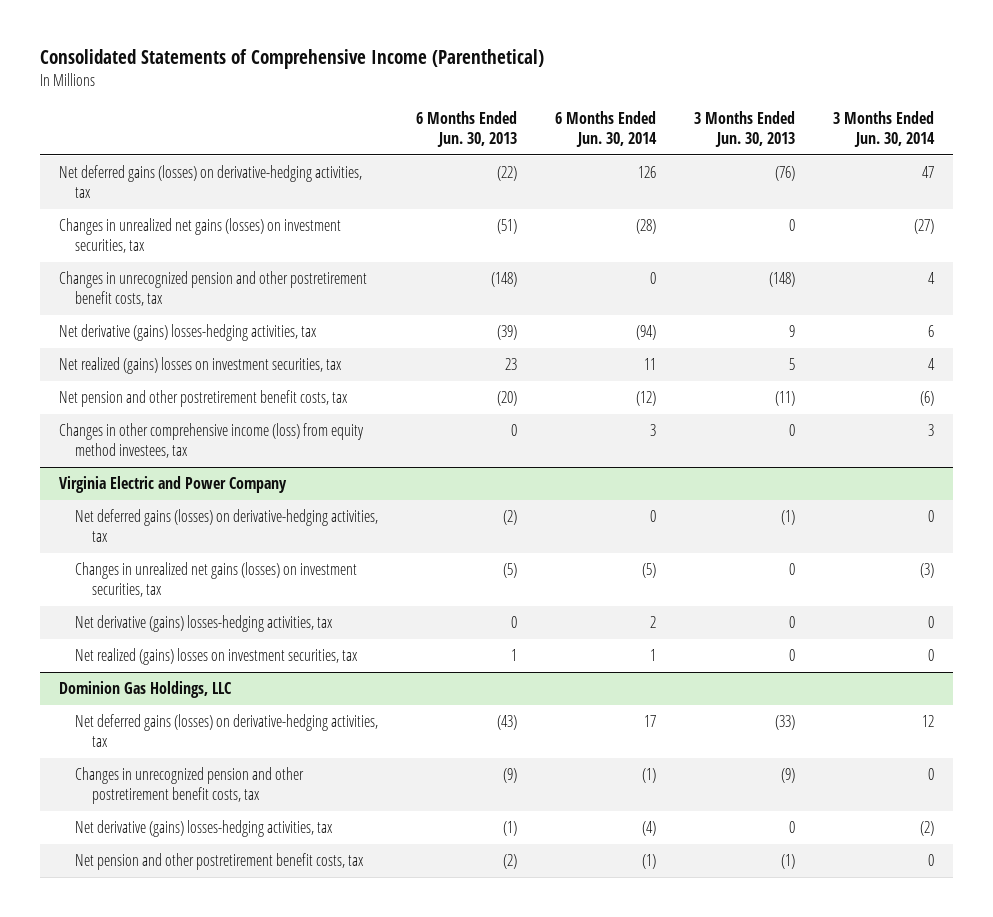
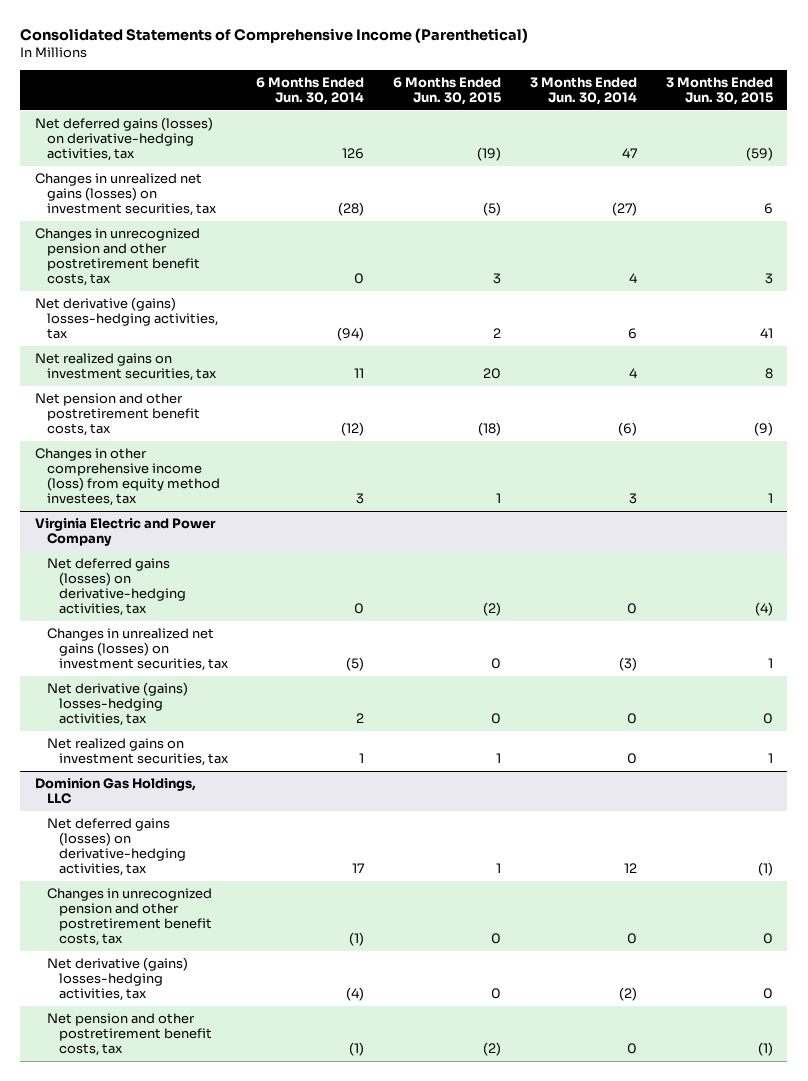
- | 6 Months Ended Jun. 30, 2013 | 6 Months Ended Jun. 30, 2014 | 3 Months Ended Jun. 30, 2013 | 3 Months Ended Jun. 30, 2014
+ | 6 Months Ended Jun. 30, 2014 | 6 Months Ended Jun. 30, 2015 | 3 Months Ended Jun. 30, 2014 | 3 Months Ended Jun. 30, 2015
- Net realized (gains) losses on investment securities, tax | 23 | 11 | 5 | 4
+ Net realized gains on investment securities, tax | 11 | 20 | 4 | 8
@ Virginia Electric and Power Company
- Net realized (gains) losses on investment securities, tax | 1 | 1 | 0 | 0
+ Net realized gains on investment securities, tax | 1 | 1 | 0 | 1

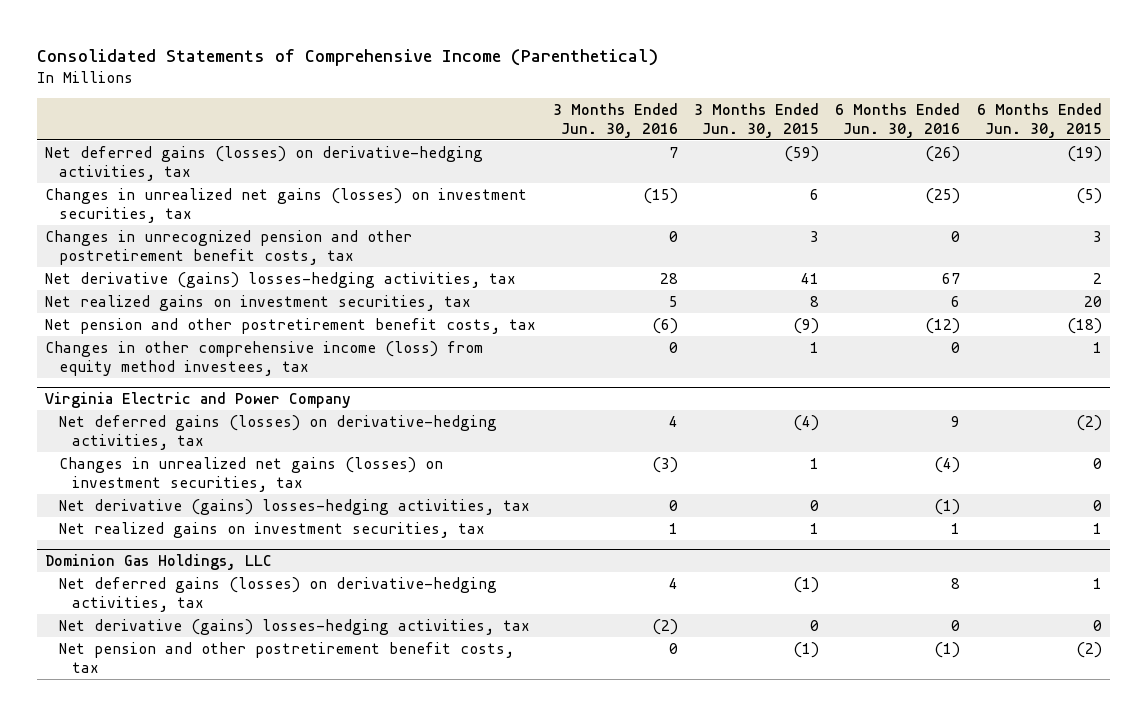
- | 6 Months Ended Jun. 30, 2014 | 6 Months Ended Jun. 30, 2015 | 3 Months Ended Jun. 30, 2014 | 3 Months Ended Jun. 30, 2015
+ | 3 Months Ended Jun. 30, 2016 | 3 Months Ended Jun. 30, 2015 | 6 Months Ended Jun. 30, 2016 | 6 Months Ended Jun. 30, 2015
@ Dominion Gas Holdings, LLC
- Changes in unrecognized pension and other postretirement benefit costs, tax | (1) | 0 | 0 | 0

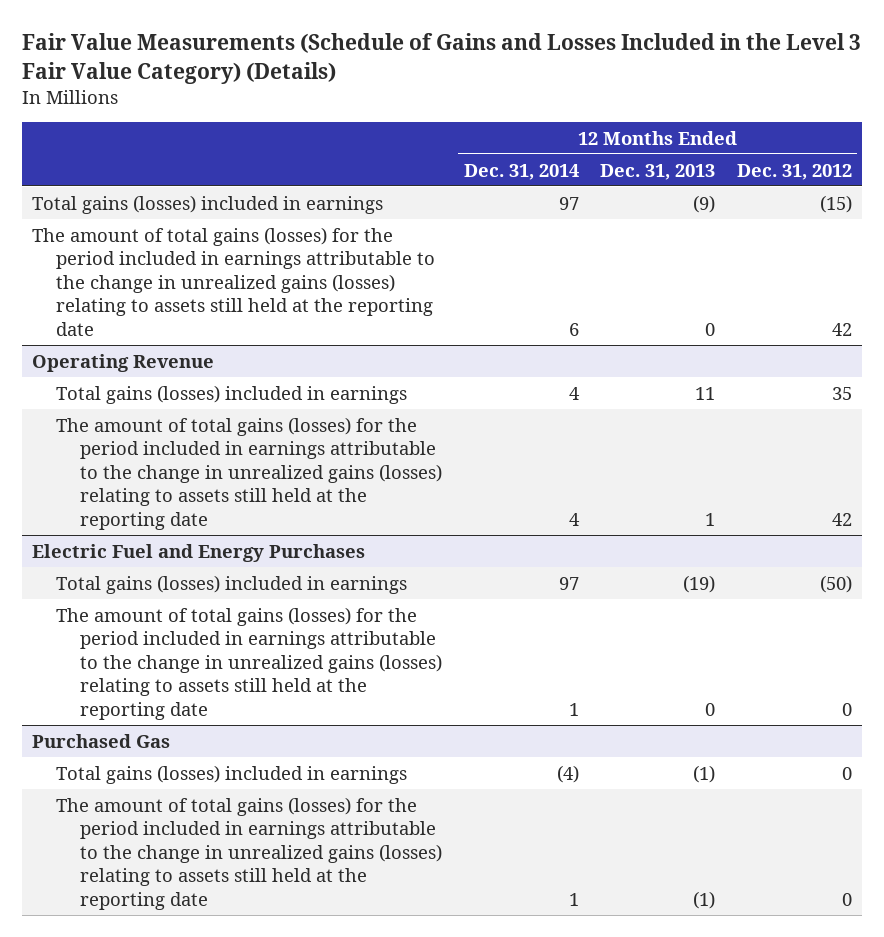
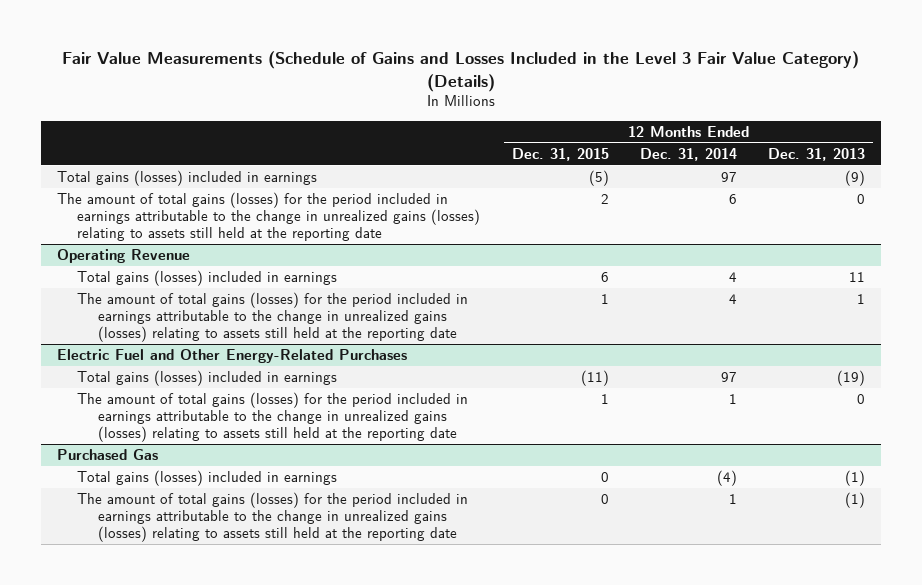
- | 12 Months Ended Dec. 31, 2014 | 12 Months Ended Dec. 31, 2013 | 12 Months Ended Dec. 31, 2012
+ | 12 Months Ended Dec. 31, 2015 | 12 Months Ended Dec. 31, 2014 | 12 Months Ended Dec. 31, 2013
- Electric Fuel and Energy Purchases
+ Electric Fuel and Other Energy-Related Purchases

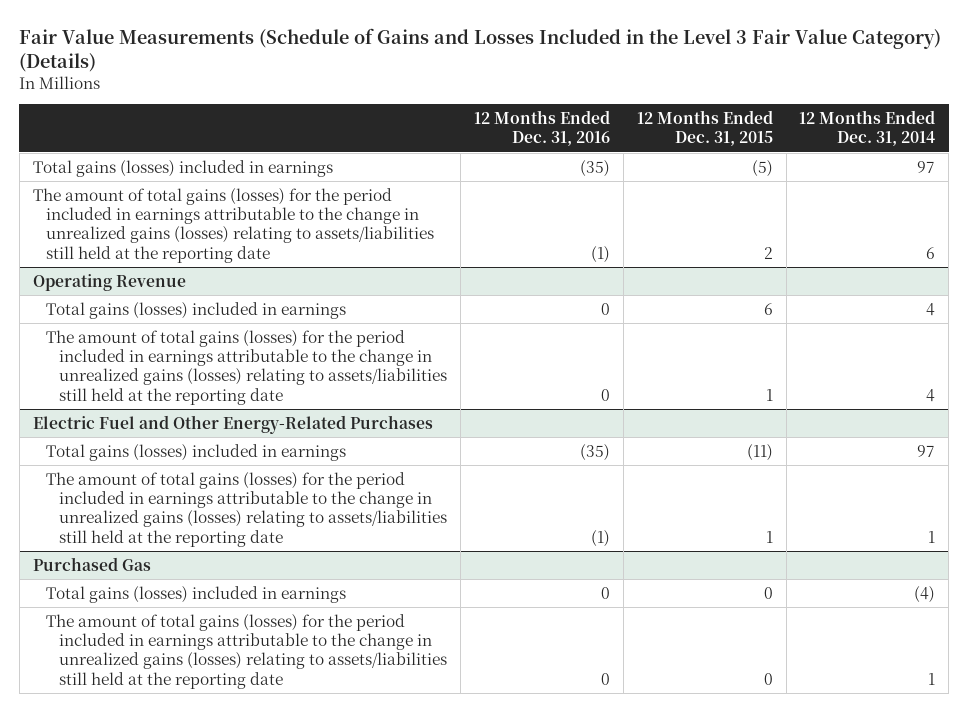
- | 12 Months Ended Dec. 31, 2015 | 12 Months Ended Dec. 31, 2014 | 12 Months Ended Dec. 31, 2013
+ | 12 Months Ended Dec. 31, 2016 | 12 Months Ended Dec. 31, 2015 | 12 Months Ended Dec. 31, 2014
- The amount of total gains (losses) for the period included in earnings attributable to the change in unrealized gains (losses) relating to assets still held at the reporting date | 2 | 6 | 0
+ The amount of total gains (losses) for the period included in earnings attributable to the change in unrealized gains (losses) relating to assets/liabilities still held at the reporting date | (1) | 2 | 6
@ Operating Revenue
- The amount of total gains (losses) for the period included in earnings attributable to the change in unrealized gains (losses) relating to assets still held at the reporting date | 1 | 4 | 1
+ The amount of total gains (losses) for the period included in earnings attributable to the change in unrealized gains (losses) relating to assets/liabilities still held at the reporting date | 0 | 1 | 4
@ Electric Fuel and Other Energy-Related Purchases
- The amount of total gains (losses) for the period included in earnings attributable to the change in unrealized gains (losses) relating to assets still held at the reporting date | 1 | 1 | 0
+ The amount of total gains (losses) for the period included in earnings attributable to the change in unrealized gains (losses) relating to assets/liabilities still held at the reporting date | (1) | 1 | 1
@ Purchased Gas
- The amount of total gains (losses) for the period included in earnings attributable to the change in unrealized gains (losses) relating to assets still held at the reporting date | 0 | 1 | (1)
+ The amount of total gains (losses) for the period included in earnings attributable to the change in unrealized gains (losses) relating to assets/liabilities still held at the reporting date | 0 | 0 | 1

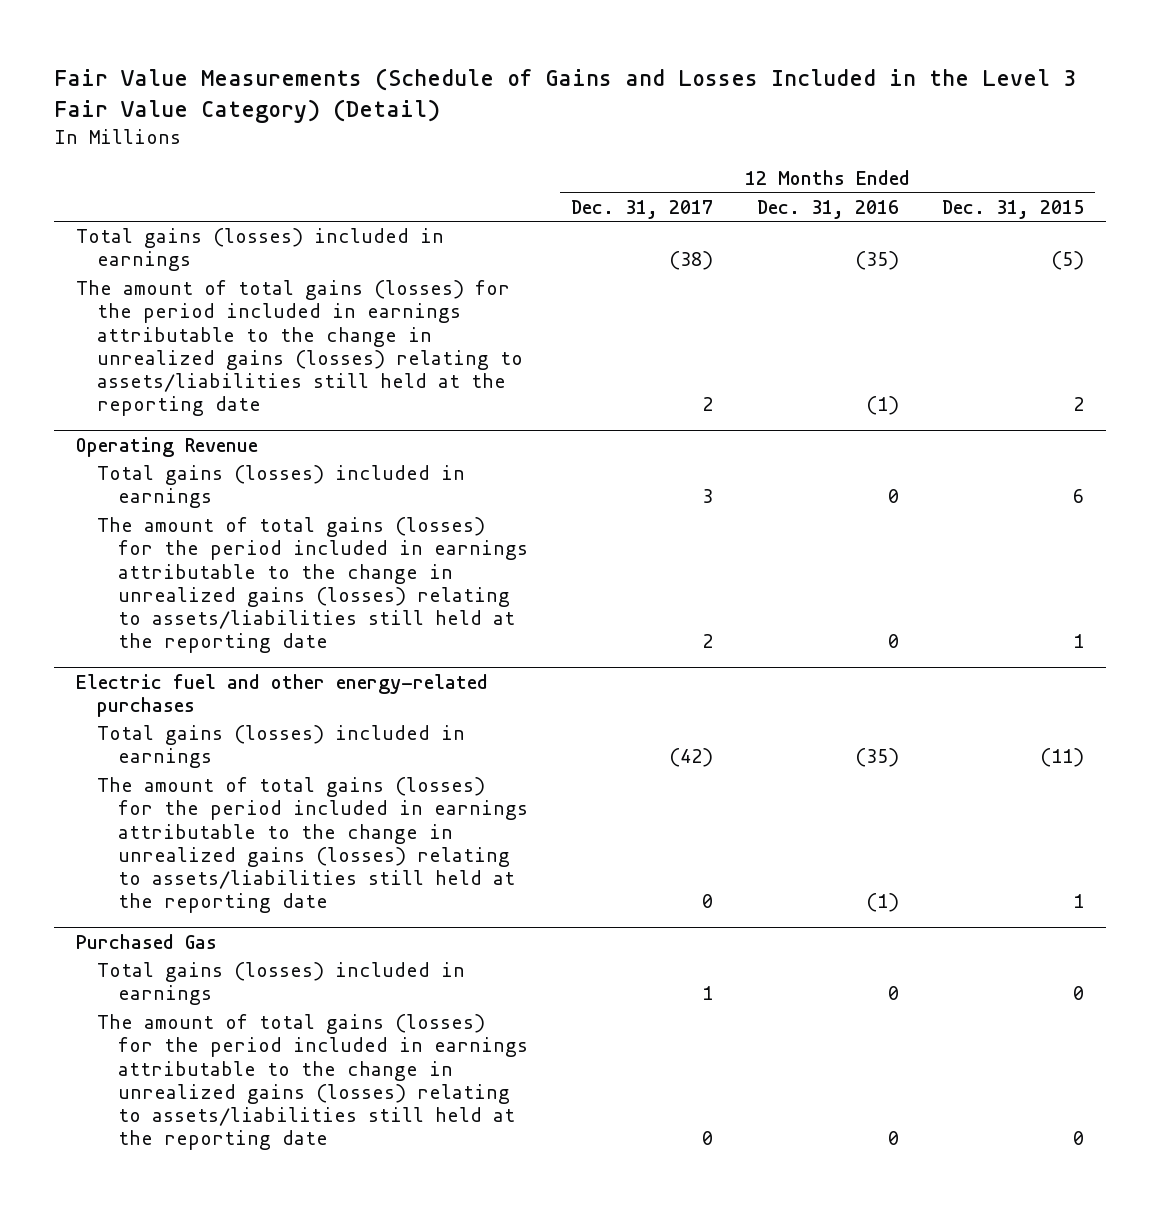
- Fair Value Measurements (Schedule of Gains and Losses Included in the Level 3 Fair Value Category) (Details)
+ Fair Value Measurements (Schedule of Gains and Losses Included in the Level 3 Fair Value Category) (Detail)
- | 12 Months Ended Dec. 31, 2016 | 12 Months Ended Dec. 31, 2015 | 12 Months Ended Dec. 31, 2014
+ | 12 Months Ended Dec. 31, 2017 | 12 Months Ended Dec. 31, 2016 | 12 Months Ended Dec. 31, 2015
- Electric Fuel and Other Energy-Related Purchases
+ Electric fuel and other energy-related purchases

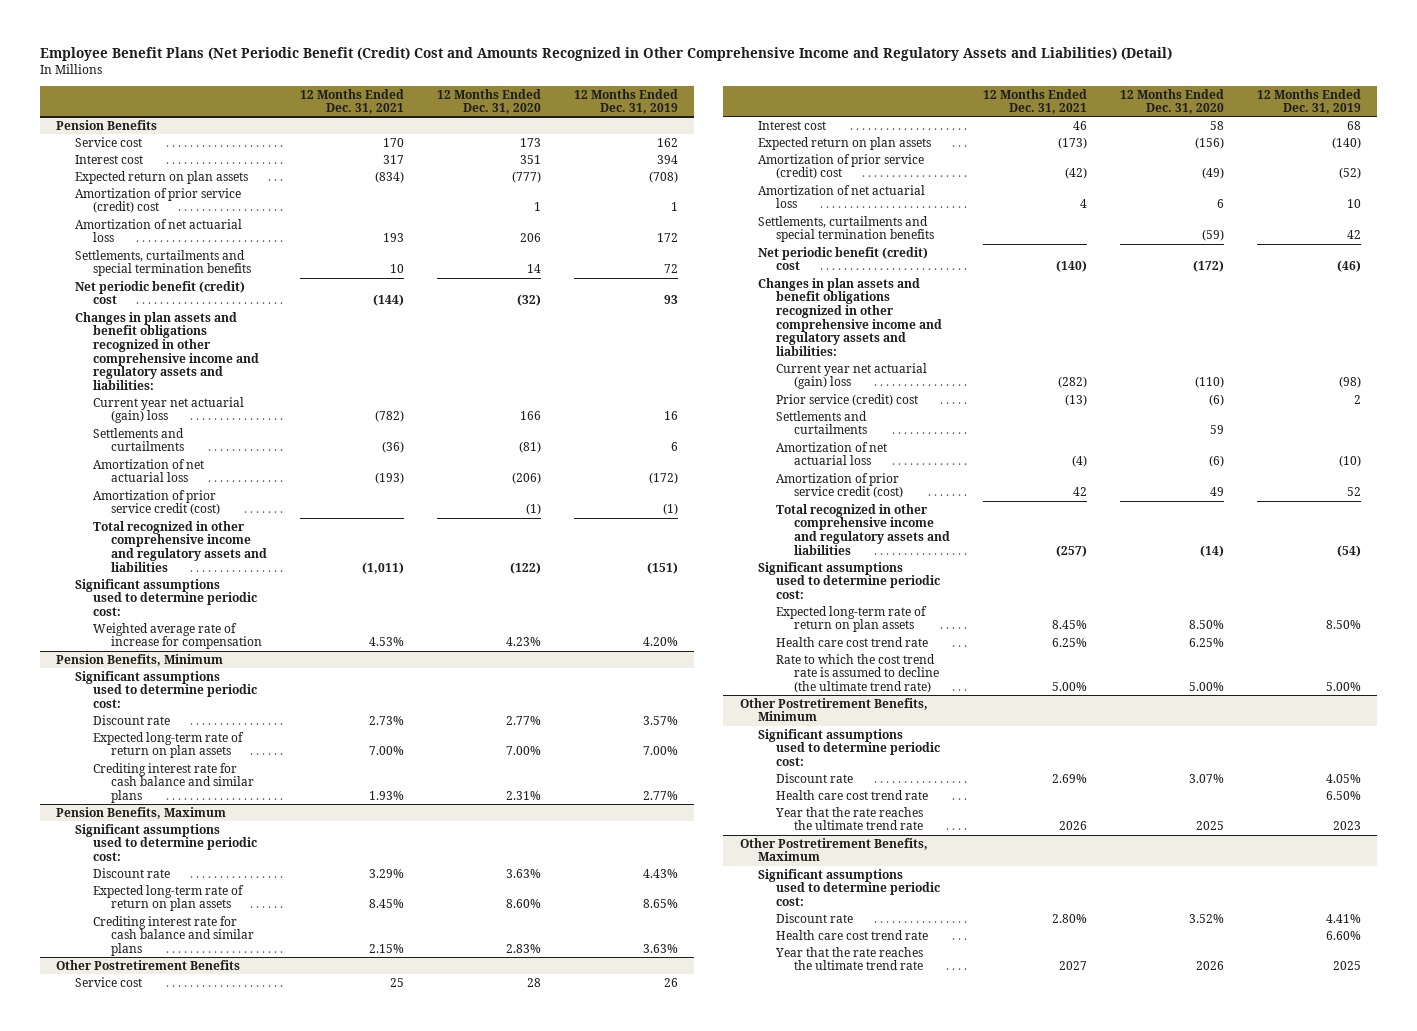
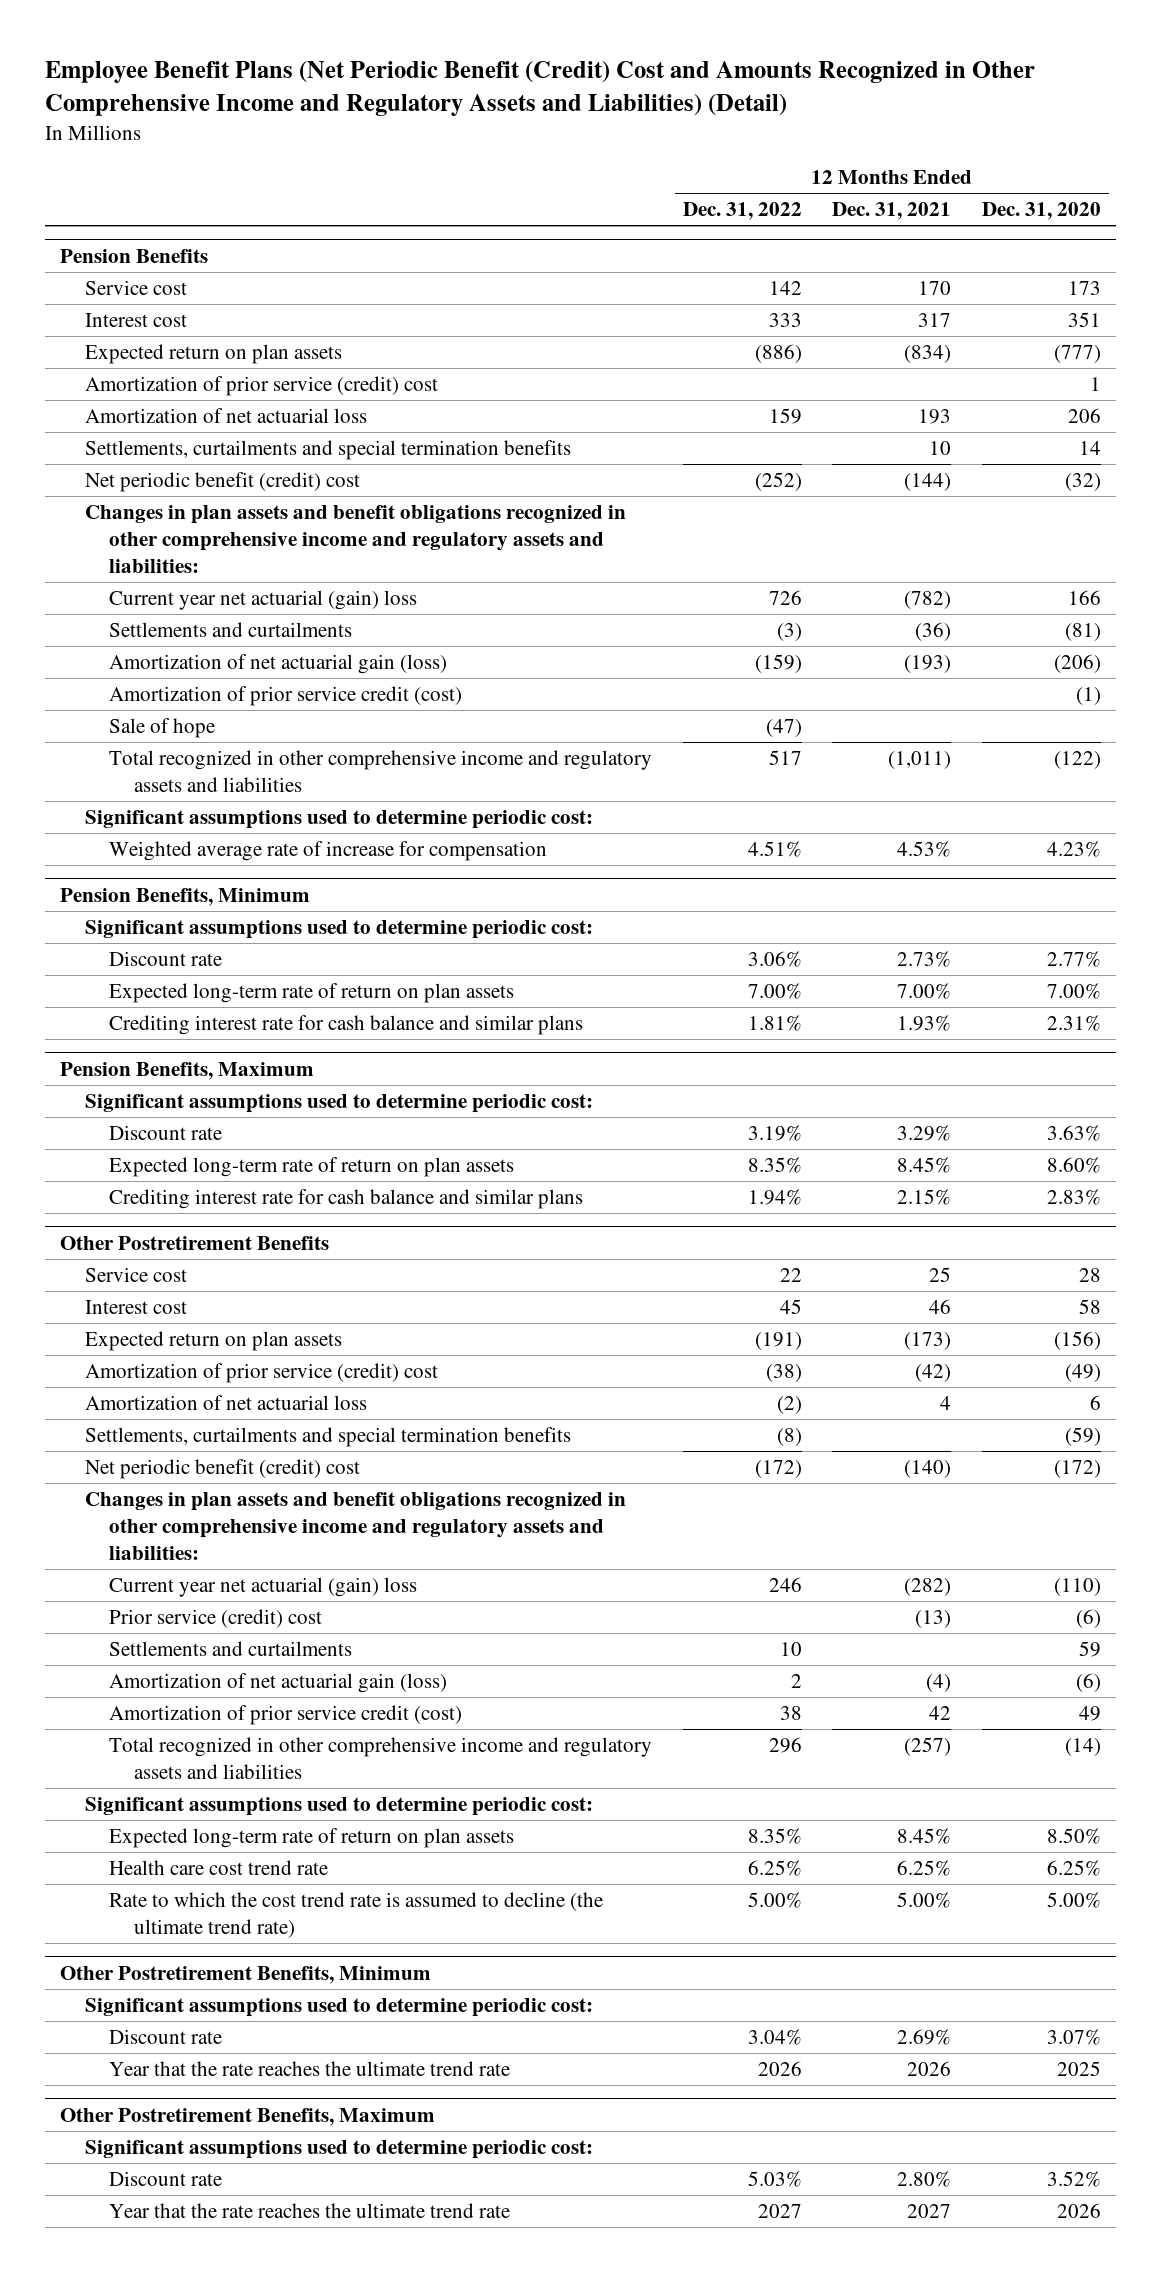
- | 12 Months Ended Dec. 31, 2021 | 12 Months Ended Dec. 31, 2020 | 12 Months Ended Dec. 31, 2019
+ | 12 Months Ended Dec. 31, 2022 | 12 Months Ended Dec. 31, 2021 | 12 Months Ended Dec. 31, 2020
@ Pension Benefits
- Amortization of net actuarial loss | (193) | (206) | (172)
+ Amortization of net actuarial gain (loss) | (159) | (193) | (206)
+ Sale of hope | (47) | |
@ Other Postretirement Benefits
- Amortization of net actuarial loss | (4) | (6) | (10)
+ Amortization of net actuarial gain (loss) | 2 | (4) | (6)
@ Other Postretirement Benefits, Minimum
- Health care cost trend rate | | | 6.50%
@ Other Postretirement Benefits, Maximum
- Health care cost trend rate | | | 6.60%

